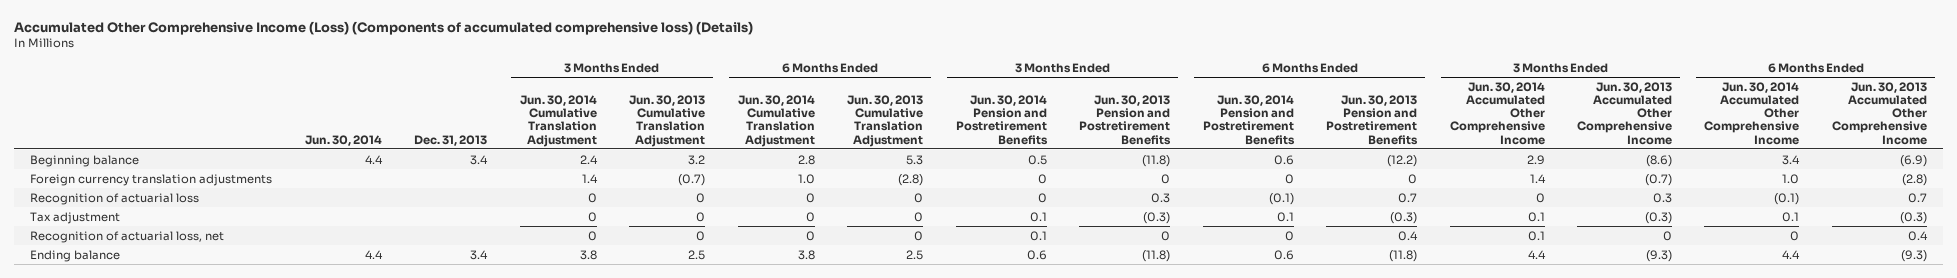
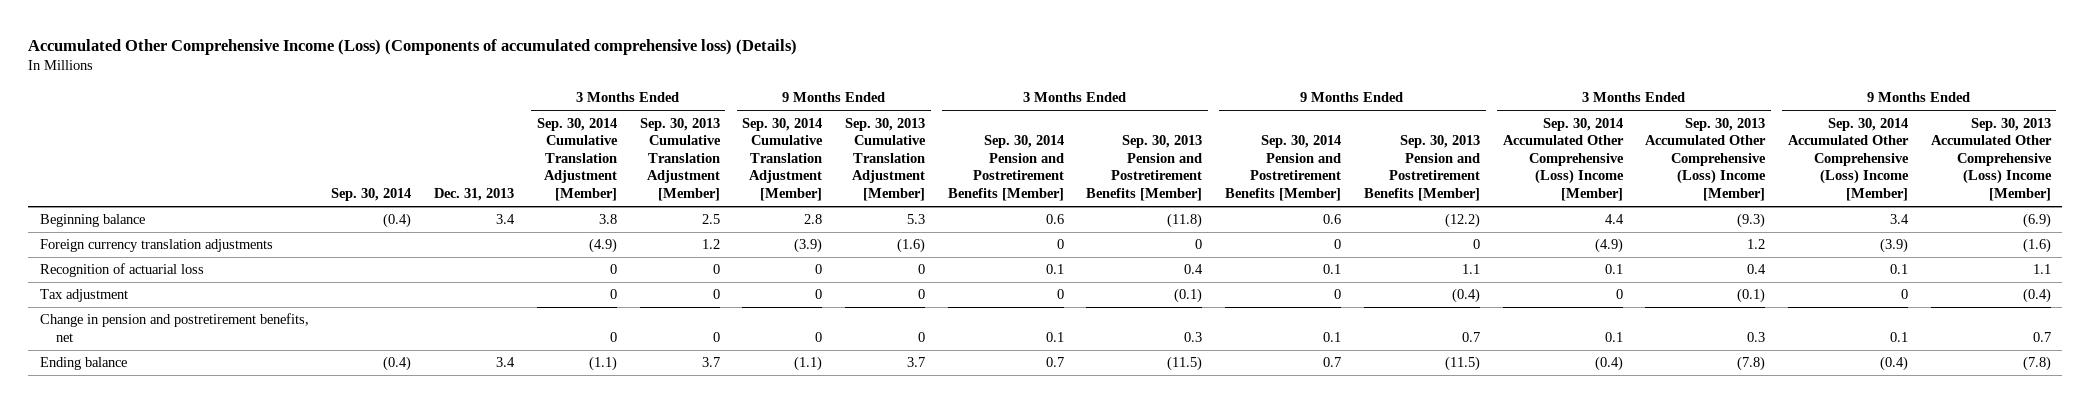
- | Jun. 30, 2014 | Dec. 31, 2013 | 3 Months Ended Jun. 30, 2014 Cumulative Translation Adjustment | 3 Months Ended Jun. 30, 2013 Cumulative Translation Adjustment | 6 Months Ended Jun. 30, 2014 Cumulative Translation Adjustment | 6 Months Ended Jun. 30, 2013 Cumulative Translation Adjustment | 3 Months Ended Jun. 30, 2014 Pension and Postretirement Benefits | 3 Months Ended Jun. 30, 2013 Pension and Postretirement Benefits | 6 Months Ended Jun. 30, 2014 Pension and Postretirement Benefits | 6 Months Ended Jun. 30, 2013 Pension and Postretirement Benefits | 3 Months Ended Jun. 30, 2014 Accumulated Other Comprehensive Income | 3 Months Ended Jun. 30, 2013 Accumulated Other Comprehensive Income | 6 Months Ended Jun. 30, 2014 Accumulated Other Comprehensive Income | 6 Months Ended Jun. 30, 2013 Accumulated Other Comprehensive Income
+ | Sep. 30, 2014 | Dec. 31, 2013 | 3 Months Ended Sep. 30, 2014 Cumulative Translation Adjustment [Member] | 3 Months Ended Sep. 30, 2013 Cumulative Translation Adjustment [Member] | 9 Months Ended Sep. 30, 2014 Cumulative Translation Adjustment [Member] | 9 Months Ended Sep. 30, 2013 Cumulative Translation Adjustment [Member] | 3 Months Ended Sep. 30, 2014 Pension and Postretirement Benefits [Member] | 3 Months Ended Sep. 30, 2013 Pension and Postretirement Benefits [Member] | 9 Months Ended Sep. 30, 2014 Pension and Postretirement Benefits [Member] | 9 Months Ended Sep. 30, 2013 Pension and Postretirement Benefits [Member] | 3 Months Ended Sep. 30, 2014 Accumulated Other Comprehensive (Loss) Income [Member] | 3 Months Ended Sep. 30, 2013 Accumulated Other Comprehensive (Loss) Income [Member] | 9 Months Ended Sep. 30, 2014 Accumulated Other Comprehensive (Loss) Income [Member] | 9 Months Ended Sep. 30, 2013 Accumulated Other Comprehensive (Loss) Income [Member]
- Recognition of actuarial loss, net | | | 0 | 0 | 0 | 0 | 0.1 | 0 | 0 | 0.4 | 0.1 | 0 | 0 | 0.4
+ Change in pension and postretirement benefits, net | | | 0 | 0 | 0 | 0 | 0.1 | 0.3 | 0.1 | 0.7 | 0.1 | 0.3 | 0.1 | 0.7

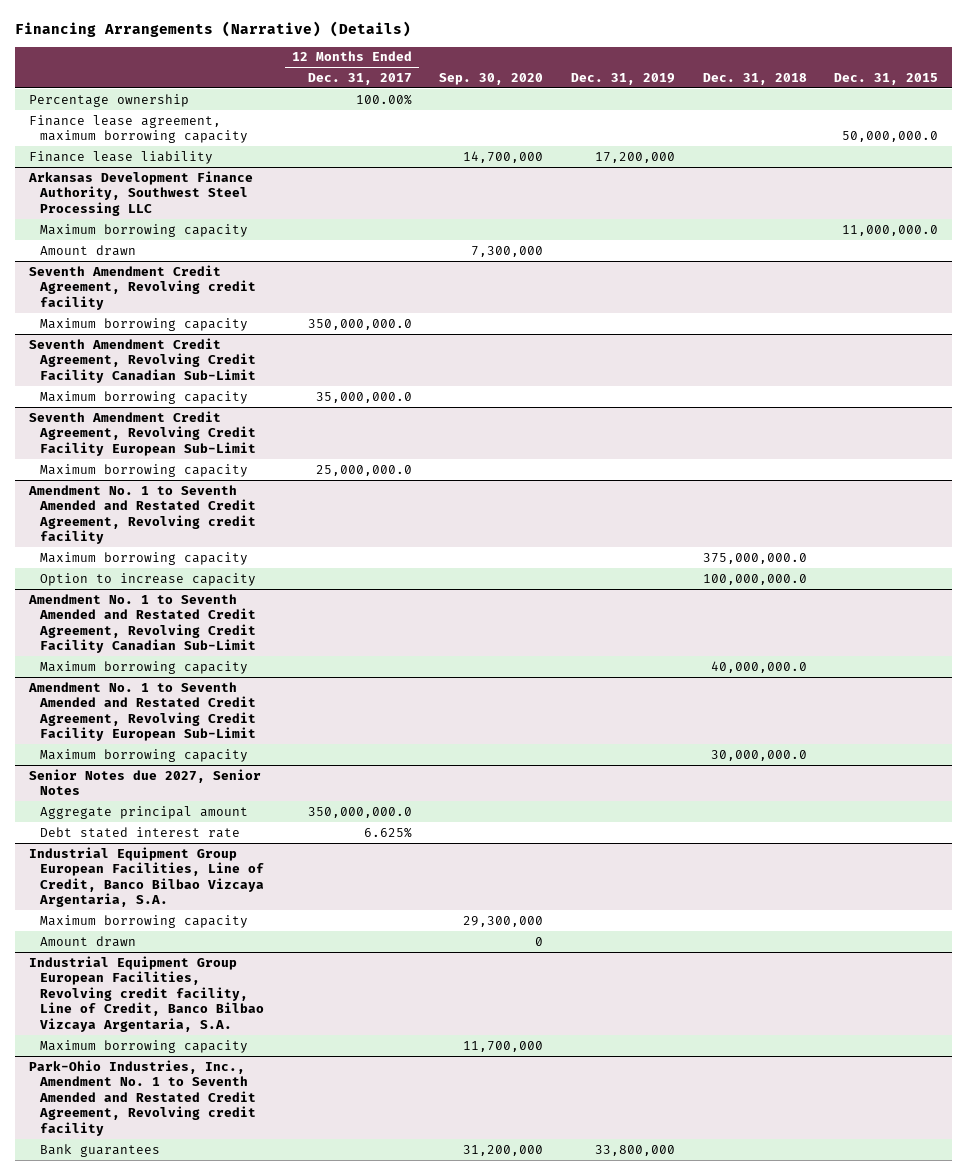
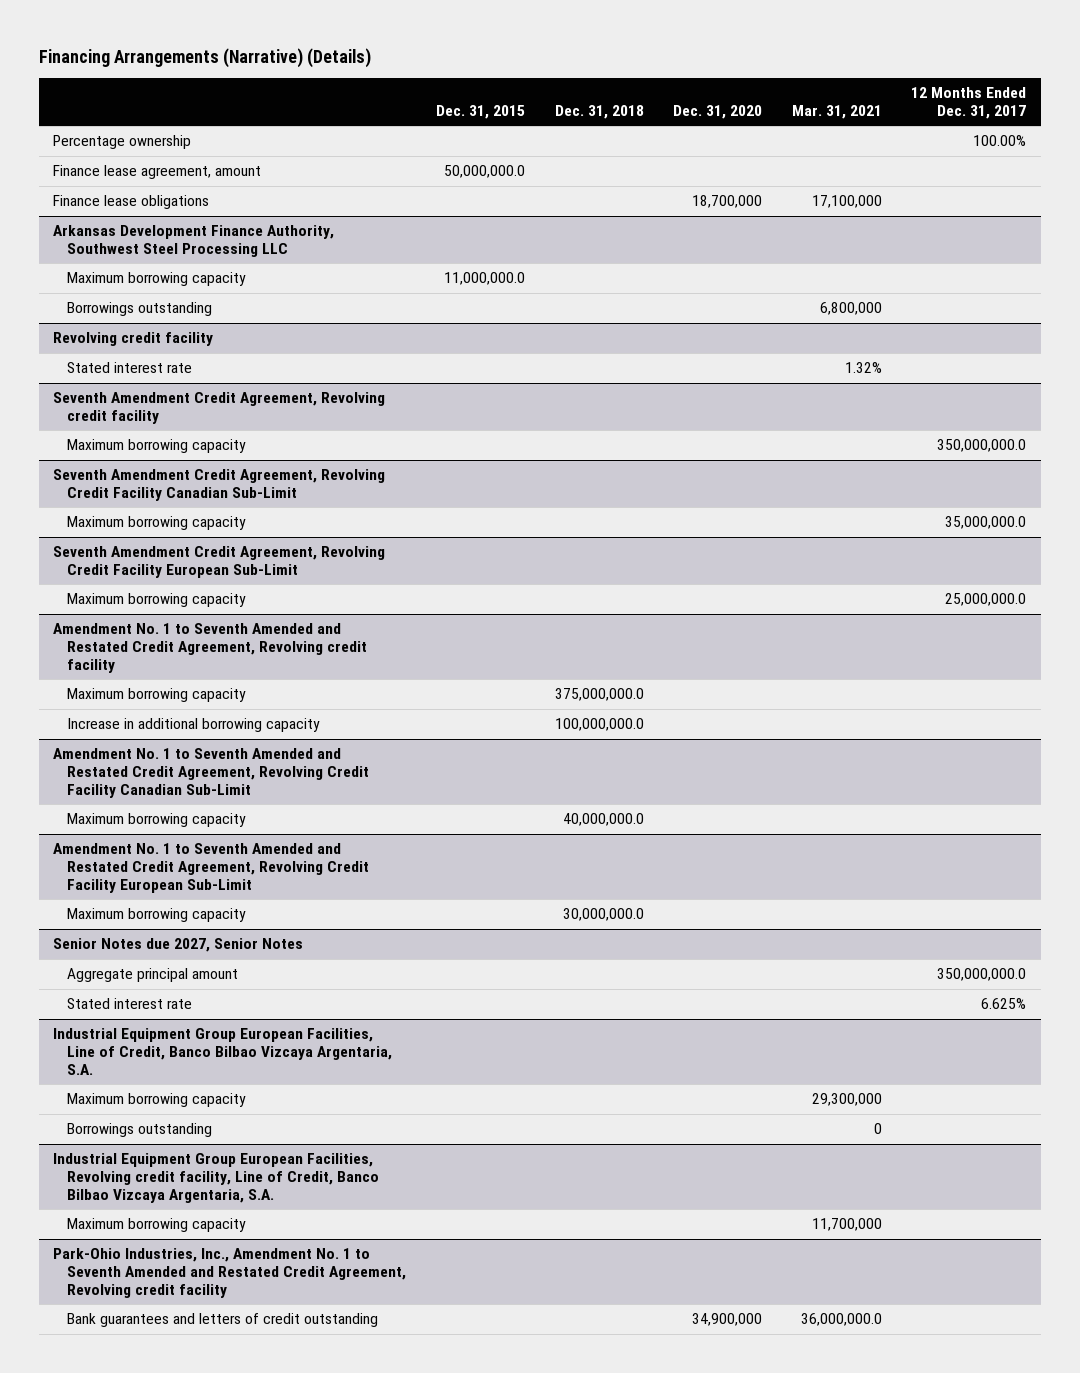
- | 12 Months Ended Dec. 31, 2017 | Sep. 30, 2020 | Dec. 31, 2019 | Dec. 31, 2018 | Dec. 31, 2015
+ | Dec. 31, 2015 | Dec. 31, 2018 | Dec. 31, 2020 | Mar. 31, 2021 | 12 Months Ended Dec. 31, 2017
- Finance lease agreement, maximum borrowing capacity | | | | | 50,000,000.0
- Finance lease liability | | 14,700,000 | 17,200,000 | |
+ Finance lease agreement, amount | 50,000,000.0 | | | |
+ Finance lease obligations | | | 18,700,000 | 17,100,000 |
@ Arkansas Development Finance Authority, Southwest Steel Processing LLC
- Amount drawn | | 7,300,000 | | |
+ Borrowings outstanding | | | | 6,800,000 |
+ Revolving credit facility
+ Stated interest rate | | | | 1.32% |
@ Amendment No. 1 to Seventh Amended and Restated Credit Agreement, Revolving credit facility
- Option to increase capacity | | | | 100,000,000.0 |
+ Increase in additional borrowing capacity | | 100,000,000.0 | | |
@ Senior Notes due 2027, Senior Notes
- Debt stated interest rate | 6.625% | | | |
+ Stated interest rate | | | | | 6.625%
@ Industrial Equipment Group European Facilities, Line of Credit, Banco Bilbao Vizcaya Argentaria, S.A.
- Amount drawn | | 0 | | |
+ Borrowings outstanding | | | | 0 |
@ Park-Ohio Industries, Inc., Amendment No. 1 to Seventh Amended and Restated Credit Agreement, Revolving credit facility
- Bank guarantees | | 31,200,000 | 33,800,000 | |
+ Bank guarantees and letters of credit outstanding | | | 34,900,000 | 36,000,000.0 |

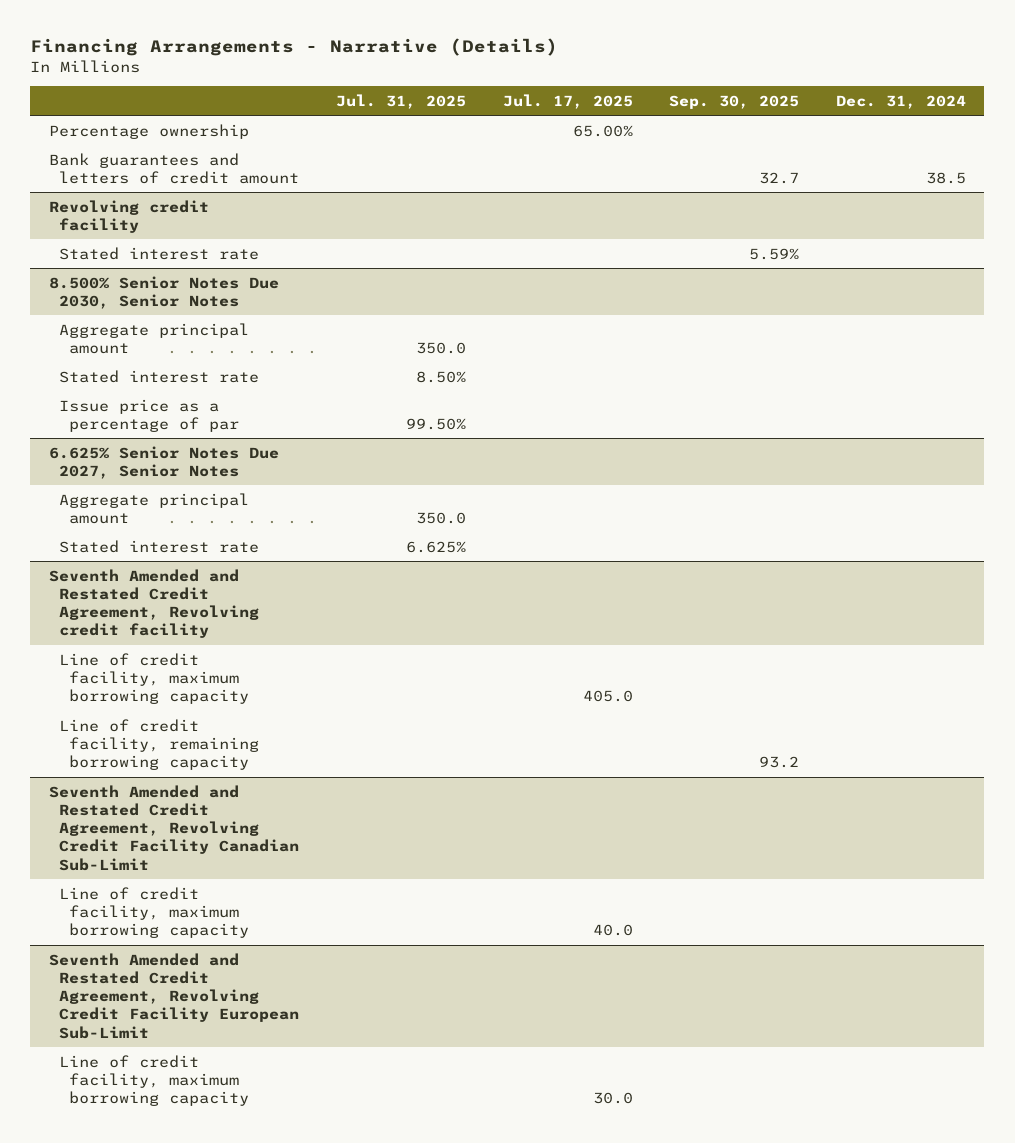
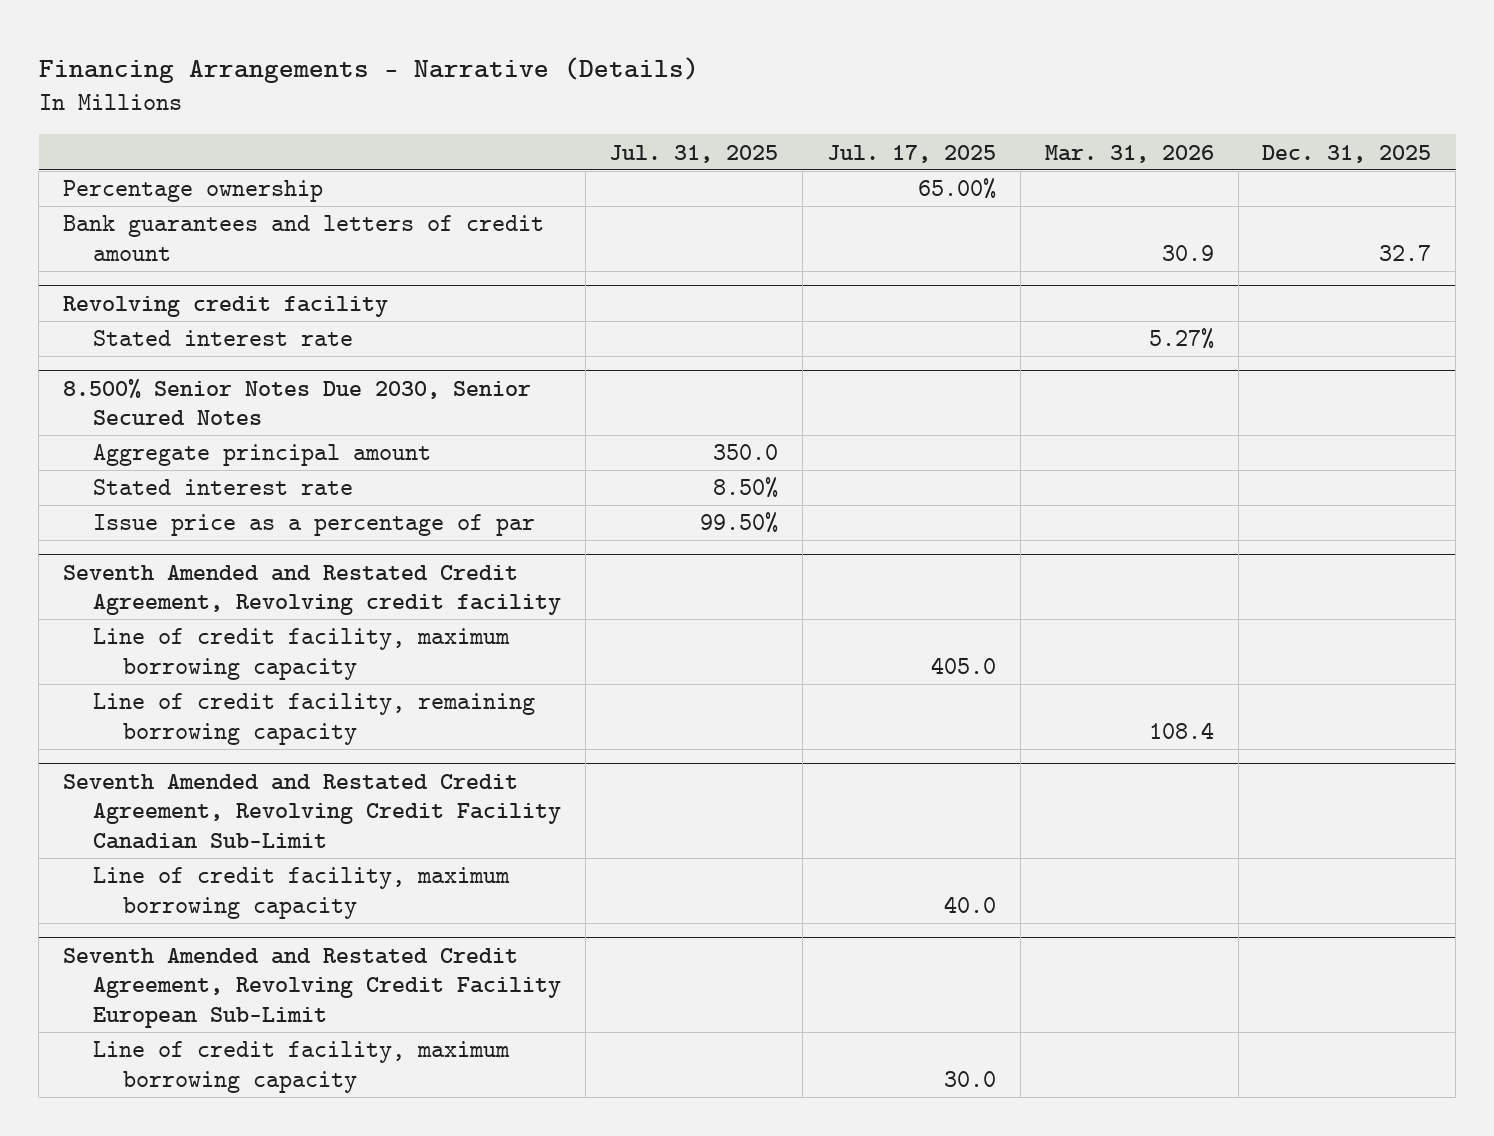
- | Jul. 31, 2025 | Jul. 17, 2025 | Sep. 30, 2025 | Dec. 31, 2024
+ | Jul. 31, 2025 | Jul. 17, 2025 | Mar. 31, 2026 | Dec. 31, 2025
- 8.500% Senior Notes Due 2030, Senior Notes
+ 8.500% Senior Notes Due 2030, Senior Secured Notes
- 6.625% Senior Notes Due 2027, Senior Notes
- Aggregate principal amount | 350.0 | | |
- Stated interest rate | 6.625% | | |

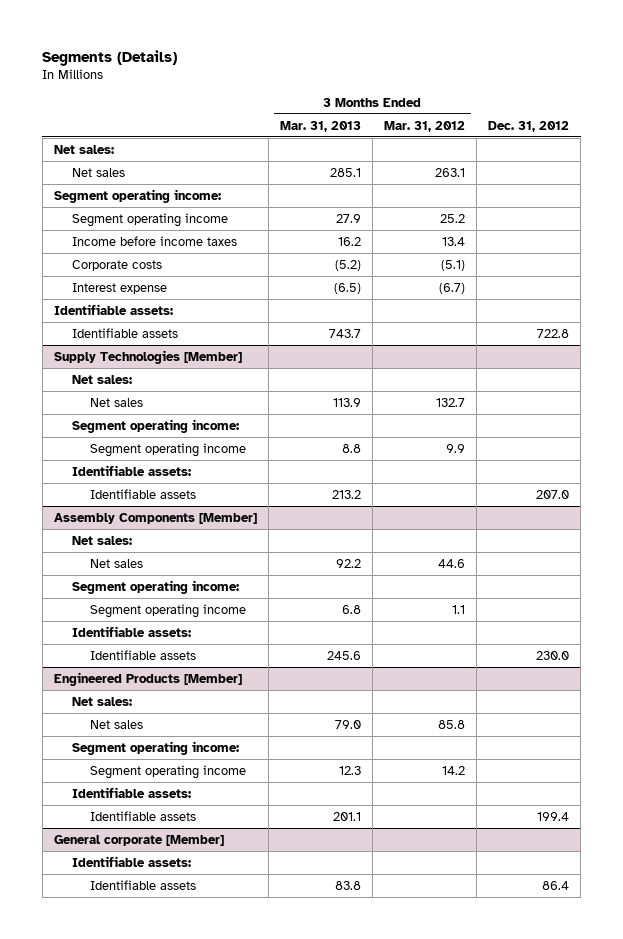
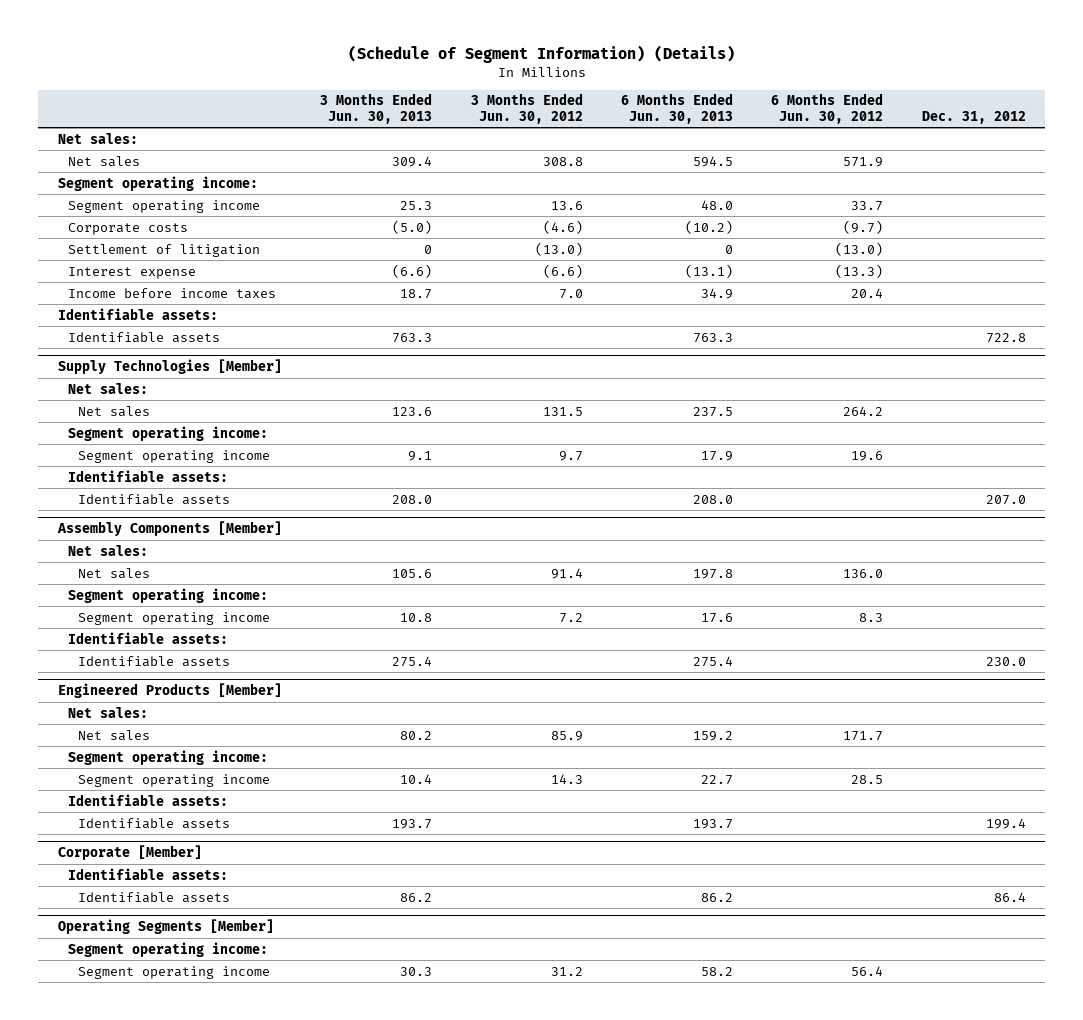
- Segments (Details)
+ (Schedule of Segment Information) (Details)
- | 3 Months Ended Mar. 31, 2013 | 3 Months Ended Mar. 31, 2012 | Dec. 31, 2012
+ | 3 Months Ended Jun. 30, 2013 | 3 Months Ended Jun. 30, 2012 | 6 Months Ended Jun. 30, 2013 | 6 Months Ended Jun. 30, 2012 | Dec. 31, 2012
+ Settlement of litigation | 0 | (13.0) | 0 | (13.0) |
moved down: Income before income taxes | 18.7 | 7.0 | 34.9 | 20.4 |
- General corporate [Member]
+ Corporate [Member]
+ Operating Segments [Member]
+ Segment operating income:
+ Segment operating income | 30.3 | 31.2 | 58.2 | 56.4 |

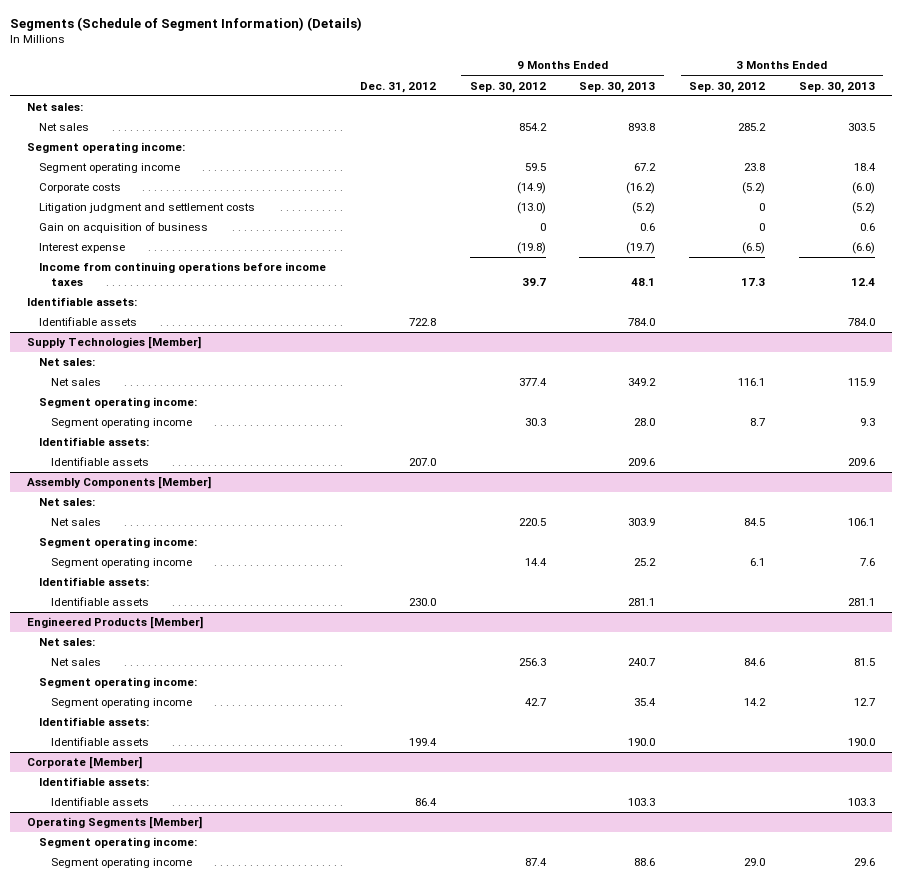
- (Schedule of Segment Information) (Details)
+ Segments (Schedule of Segment Information) (Details)
- | 3 Months Ended Jun. 30, 2013 | 3 Months Ended Jun. 30, 2012 | 6 Months Ended Jun. 30, 2013 | 6 Months Ended Jun. 30, 2012 | Dec. 31, 2012
+ | Dec. 31, 2012 | 9 Months Ended Sep. 30, 2012 | 9 Months Ended Sep. 30, 2013 | 3 Months Ended Sep. 30, 2012 | 3 Months Ended Sep. 30, 2013
- Settlement of litigation | 0 | (13.0) | 0 | (13.0) |
+ Litigation judgment and settlement costs | | (13.0) | (5.2) | 0 | (5.2)
+ Gain on acquisition of business | | 0 | 0.6 | 0 | 0.6
- Income before income taxes | 18.7 | 7.0 | 34.9 | 20.4 |
+ Income from continuing operations before income taxes | | 39.7 | 48.1 | 17.3 | 12.4

